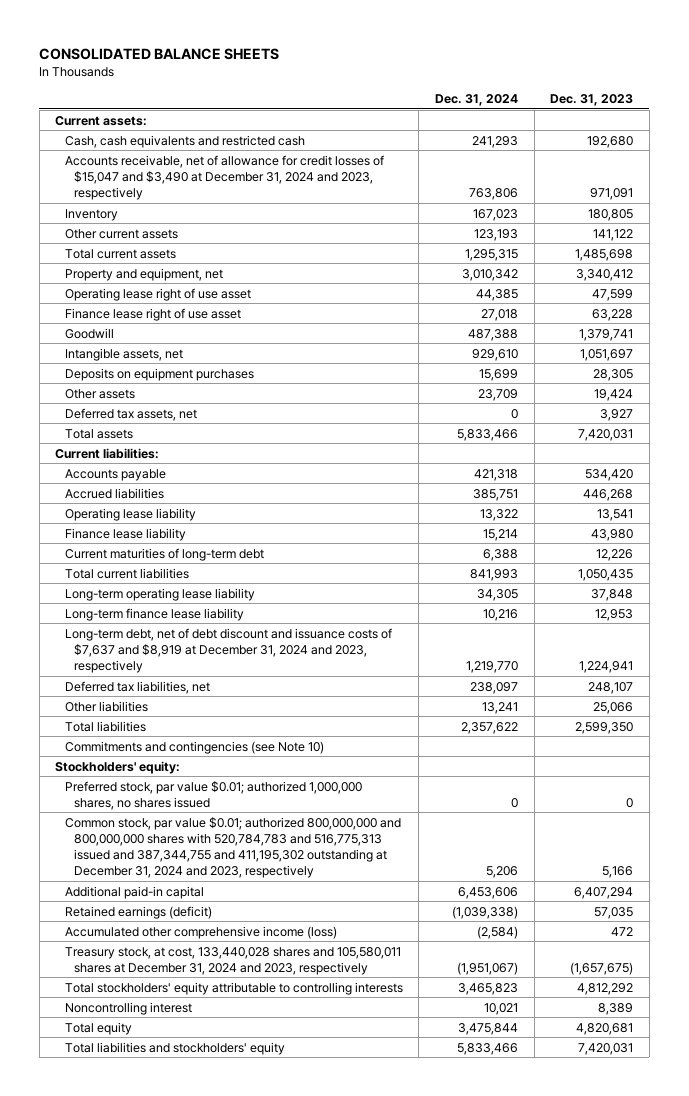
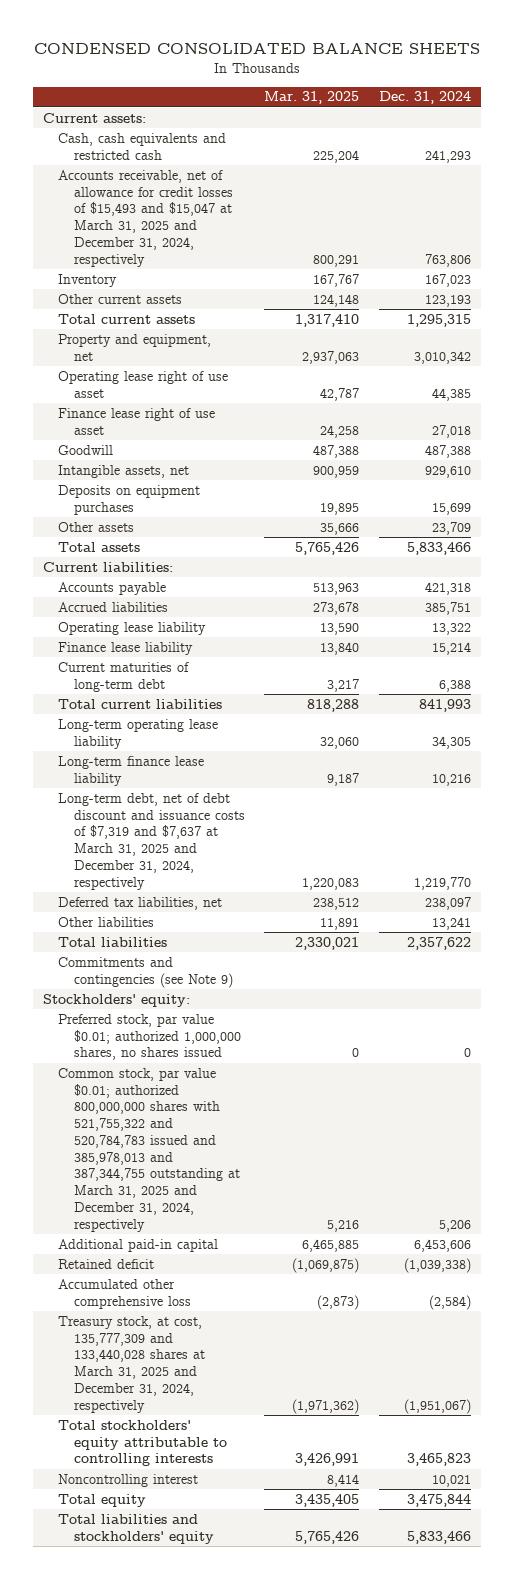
- CONSOLIDATED BALANCE SHEETS
+ CONDENSED CONSOLIDATED BALANCE SHEETS
- | Dec. 31, 2024 | Dec. 31, 2023
+ | Mar. 31, 2025 | Dec. 31, 2024
- Accounts receivable, net of allowance for credit losses of $15,047 and $3,490 at December 31, 2024 and 2023, respectively | 763,806 | 971,091
+ Accounts receivable, net of allowance for credit losses of $15,493 and $15,047 at March 31, 2025 and December 31, 2024, respectively | 800,291 | 763,806
- Deferred tax assets, net | 0 | 3,927
- Long-term debt, net of debt discount and issuance costs of $7,637 and $8,919 at December 31, 2024 and 2023, respectively | 1,219,770 | 1,224,941
+ Long-term debt, net of debt discount and issuance costs of $7,319 and $7,637 at March 31, 2025 and December 31, 2024, respectively | 1,220,083 | 1,219,770
- Commitments and contingencies (see Note 10)
+ Commitments and contingencies (see Note 9)
- Common stock, par value $0.01; authorized 800,000,000 and 800,000,000 shares with 520,784,783 and 516,775,313 issued and 387,344,755 and 411,195,302 outstanding at December 31, 2024 and 2023, respectively | 5,206 | 5,166
+ Common stock, par value $0.01; authorized 800,000,000 shares with 521,755,322 and 520,784,783 issued and 385,978,013 and 387,344,755 outstanding at March 31, 2025 and December 31, 2024, respectively | 5,216 | 5,206
- Retained earnings (deficit) | (1,039,338) | 57,035
- Accumulated other comprehensive income (loss) | (2,584) | 472
- Treasury stock, at cost, 133,440,028 shares and 105,580,011 shares at December 31, 2024 and 2023, respectively | (1,951,067) | (1,657,675)
+ Retained deficit | (1,069,875) | (1,039,338)
+ Accumulated other comprehensive loss | (2,873) | (2,584)
+ Treasury stock, at cost, 135,777,309 and 133,440,028 shares at March 31, 2025 and December 31, 2024, respectively | (1,971,362) | (1,951,067)

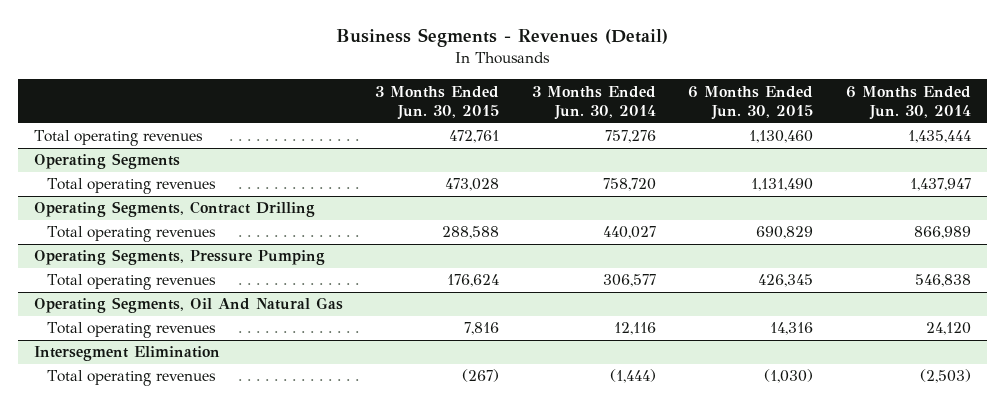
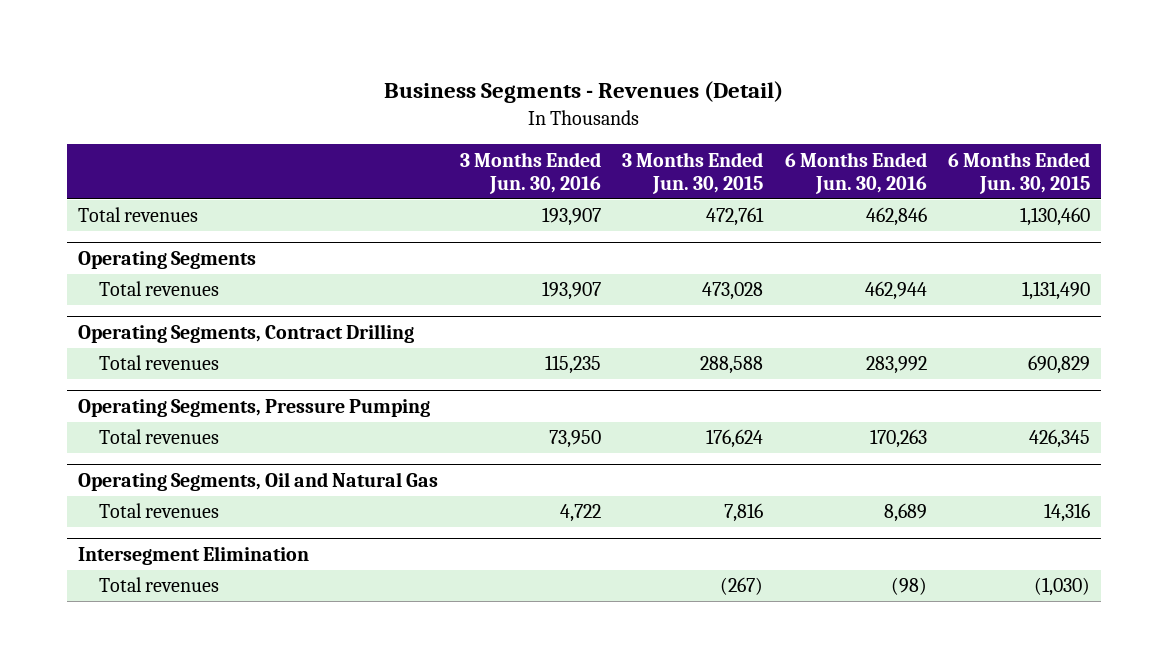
- | 3 Months Ended Jun. 30, 2015 | 3 Months Ended Jun. 30, 2014 | 6 Months Ended Jun. 30, 2015 | 6 Months Ended Jun. 30, 2014
+ | 3 Months Ended Jun. 30, 2016 | 3 Months Ended Jun. 30, 2015 | 6 Months Ended Jun. 30, 2016 | 6 Months Ended Jun. 30, 2015
- Total operating revenues | 472,761 | 757,276 | 1,130,460 | 1,435,444
+ Total revenues | 193,907 | 472,761 | 462,846 | 1,130,460
@ Operating Segments
- Total operating revenues | 473,028 | 758,720 | 1,131,490 | 1,437,947
+ Total revenues | 193,907 | 473,028 | 462,944 | 1,131,490
@ Operating Segments, Contract Drilling
- Total operating revenues | 288,588 | 440,027 | 690,829 | 866,989
+ Total revenues | 115,235 | 288,588 | 283,992 | 690,829
@ Operating Segments, Pressure Pumping
- Total operating revenues | 176,624 | 306,577 | 426,345 | 546,838
- Operating Segments, Oil And Natural Gas
- Total operating revenues | 7,816 | 12,116 | 14,316 | 24,120
@ Operating Segments, Pressure Pumping
+ Total revenues | 73,950 | 176,624 | 170,263 | 426,345
+ Operating Segments, Oil and Natural Gas
+ Total revenues | 4,722 | 7,816 | 8,689 | 14,316
@ Intersegment Elimination
- Total operating revenues | (267) | (1,444) | (1,030) | (2,503)
+ Total revenues | | (267) | (98) | (1,030)

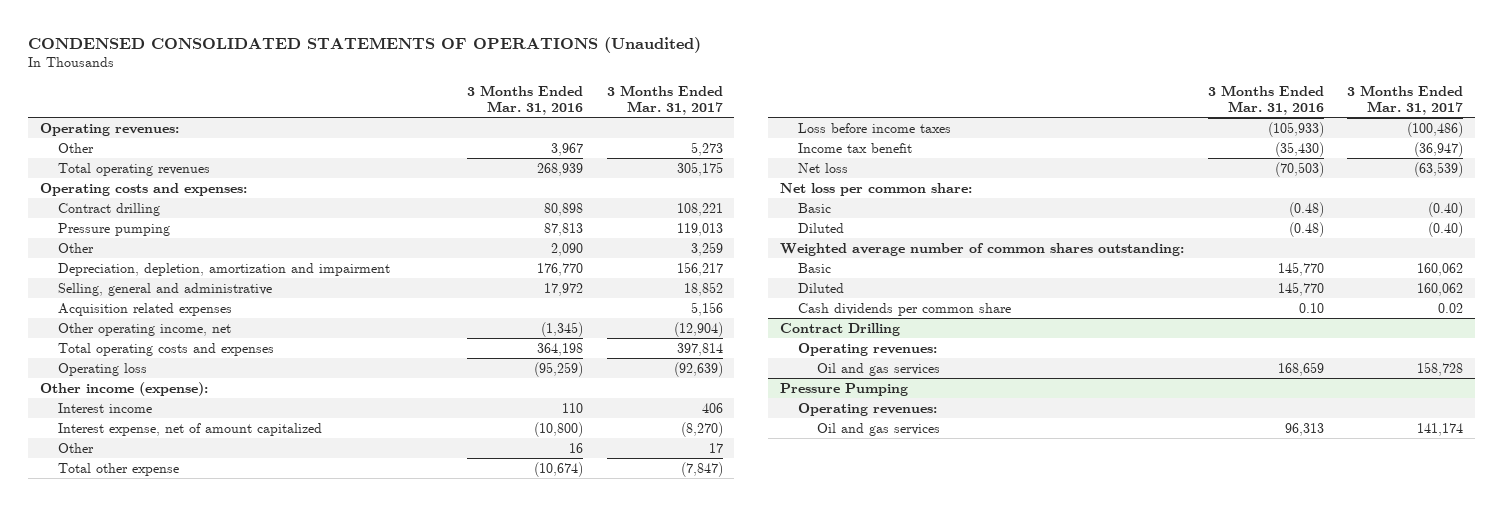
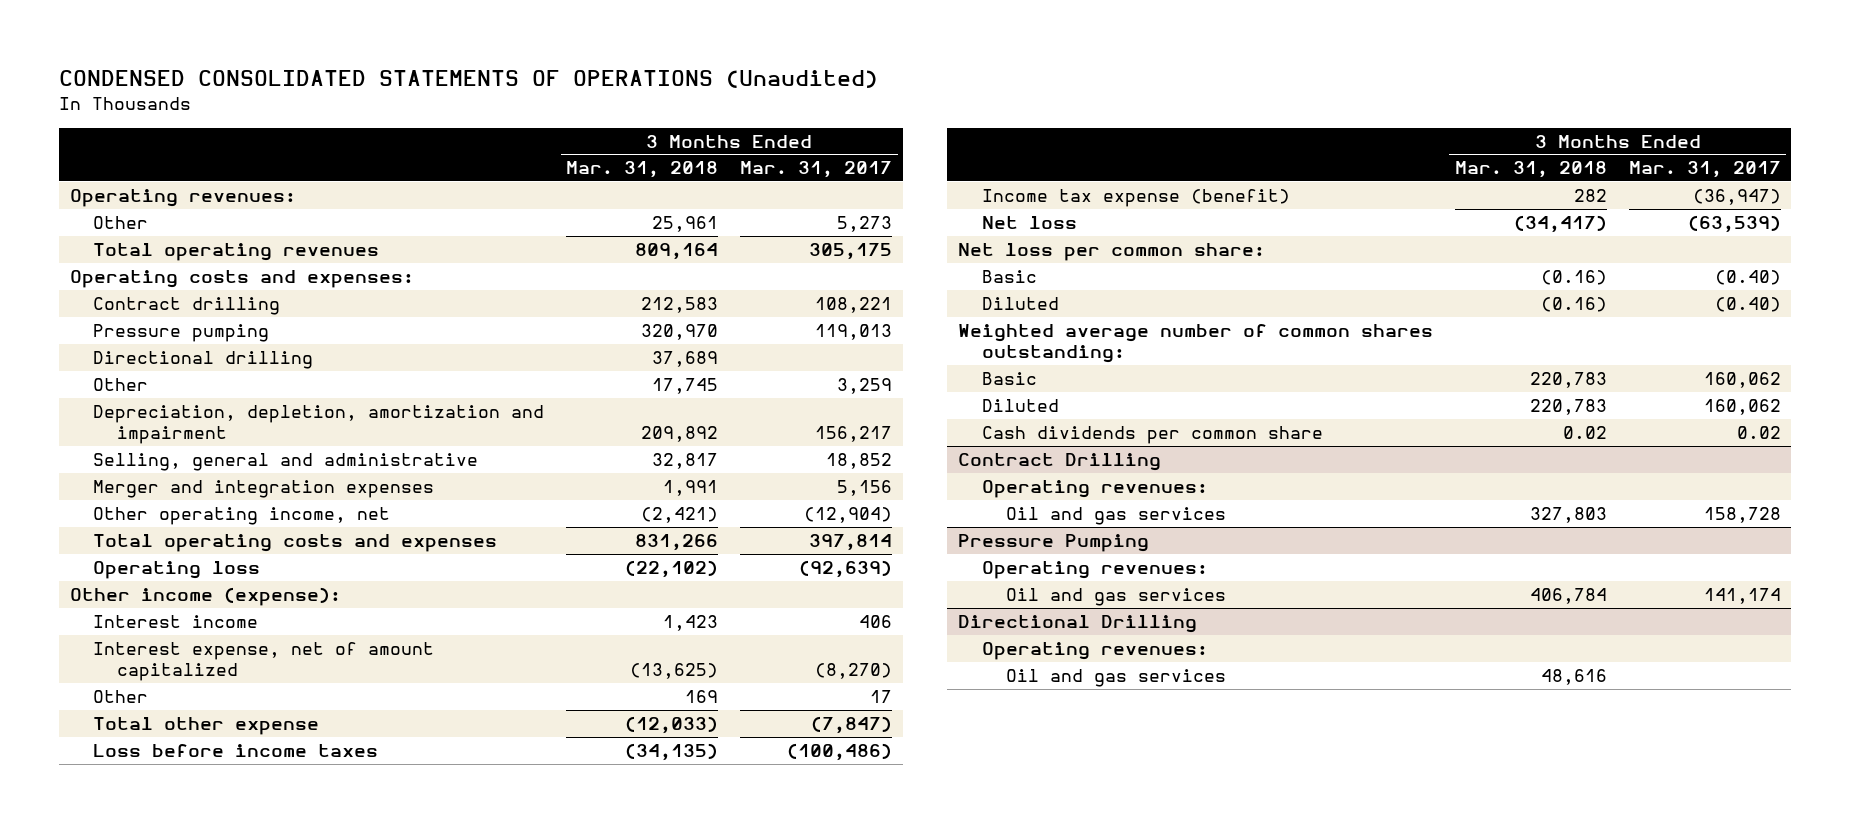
- | 3 Months Ended Mar. 31, 2016 | 3 Months Ended Mar. 31, 2017
+ | 3 Months Ended Mar. 31, 2018 | 3 Months Ended Mar. 31, 2017
+ Directional drilling | 37,689 |
- Acquisition related expenses | | 5,156
+ Merger and integration expenses | 1,991 | 5,156
- Income tax benefit | (35,430) | (36,947)
+ Income tax expense (benefit) | 282 | (36,947)
+ Directional Drilling
+ Operating revenues:
+ Oil and gas services | 48,616 |

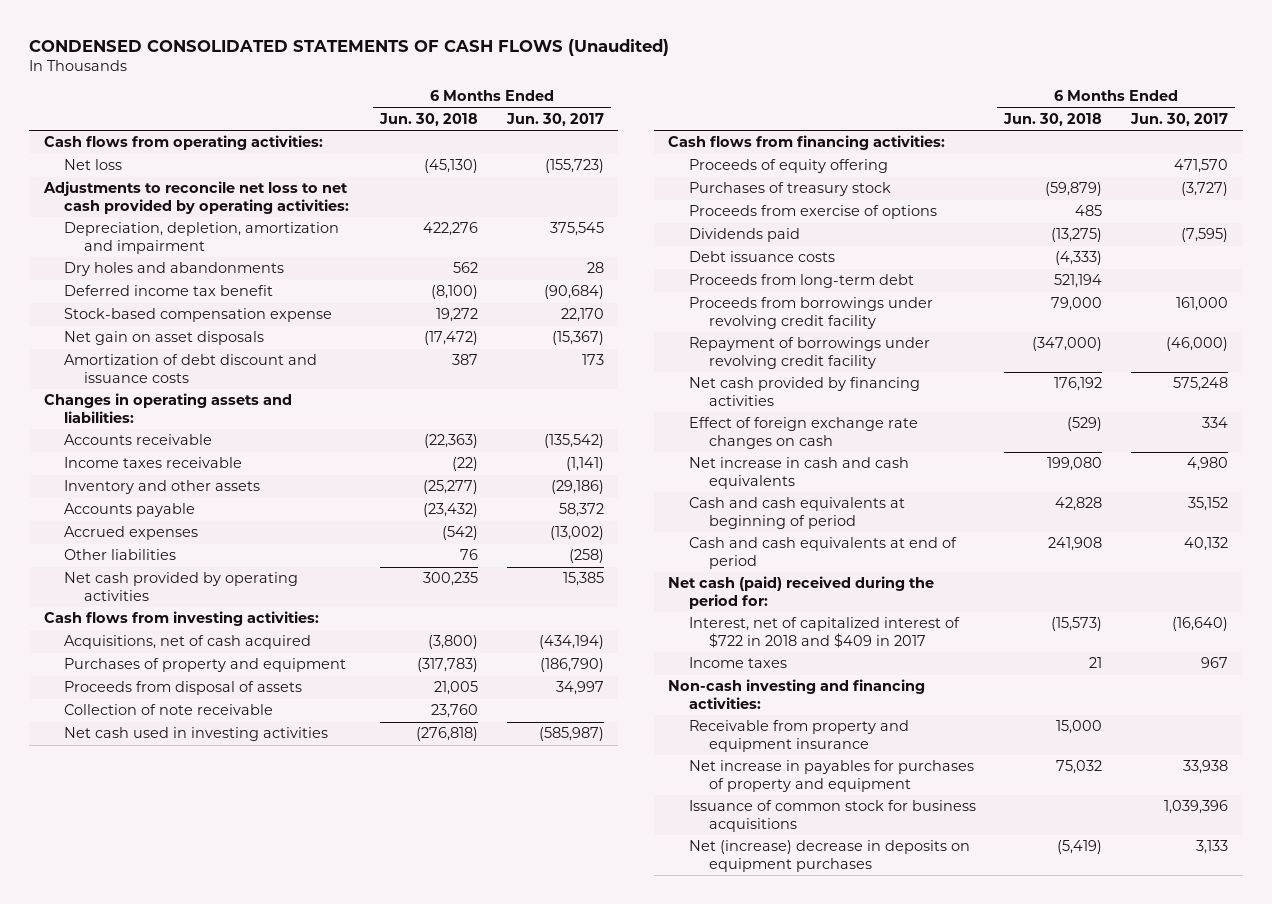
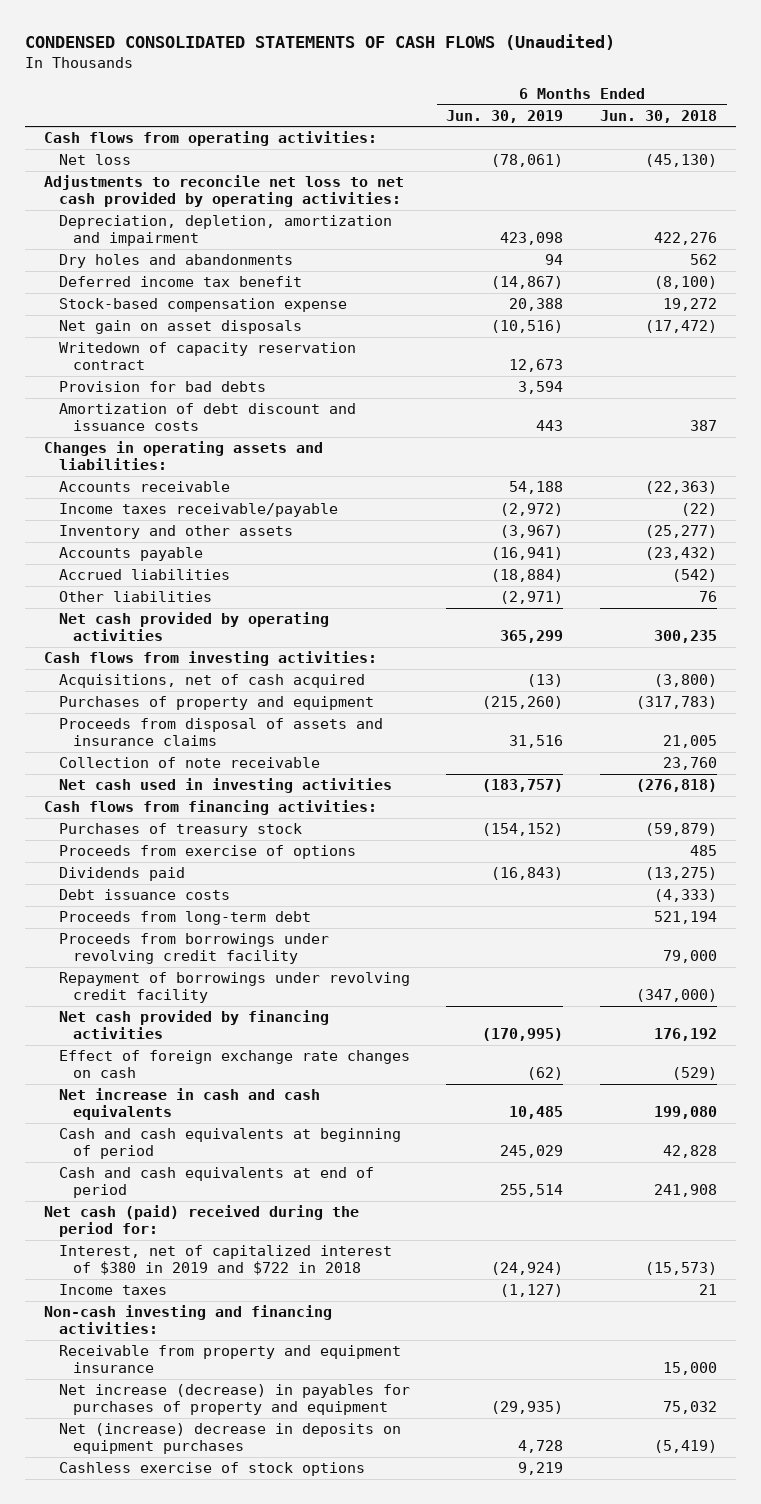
- | 6 Months Ended Jun. 30, 2018 | 6 Months Ended Jun. 30, 2017
+ | 6 Months Ended Jun. 30, 2019 | 6 Months Ended Jun. 30, 2018
+ Writedown of capacity reservation contract | 12,673 |
+ Provision for bad debts | 3,594 |
- Income taxes receivable | (22) | (1,141)
+ Income taxes receivable/payable | (2,972) | (22)
- Accrued expenses | (542) | (13,002)
+ Accrued liabilities | (18,884) | (542)
- Proceeds from disposal of assets | 21,005 | 34,997
+ Proceeds from disposal of assets and insurance claims | 31,516 | 21,005
- Proceeds of equity offering | | 471,570
- Interest, net of capitalized interest of $722 in 2018 and $409 in 2017 | (15,573) | (16,640)
+ Interest, net of capitalized interest of $380 in 2019 and $722 in 2018 | (24,924) | (15,573)
- Net increase in payables for purchases of property and equipment | 75,032 | 33,938
- Issuance of common stock for business acquisitions | | 1,039,396
+ Net increase (decrease) in payables for purchases of property and equipment | (29,935) | 75,032
+ Cashless exercise of stock options | 9,219 |

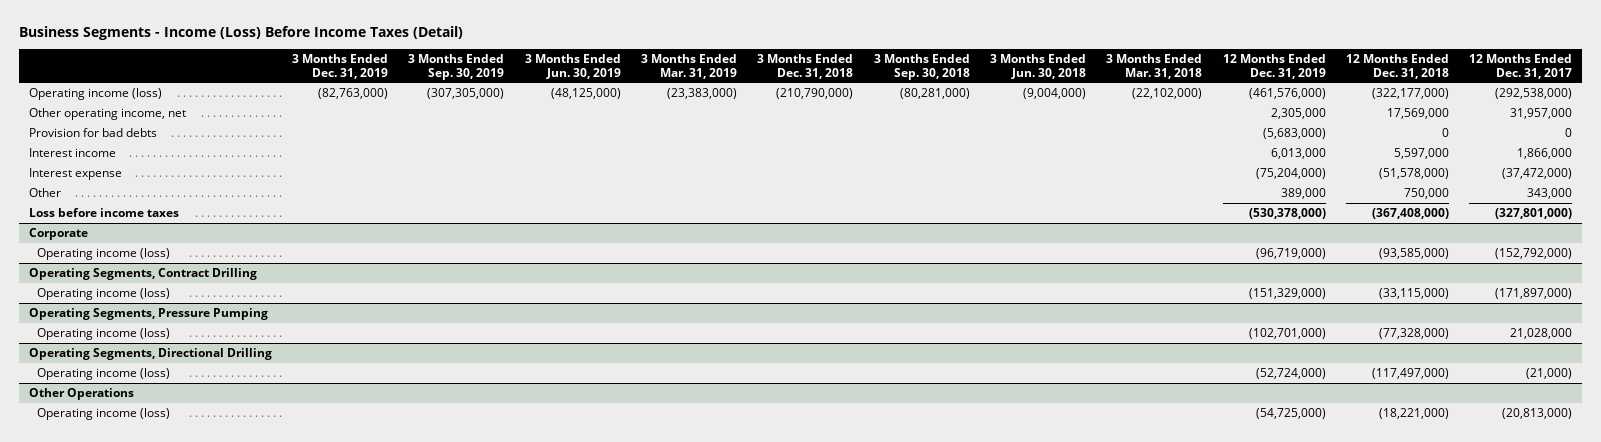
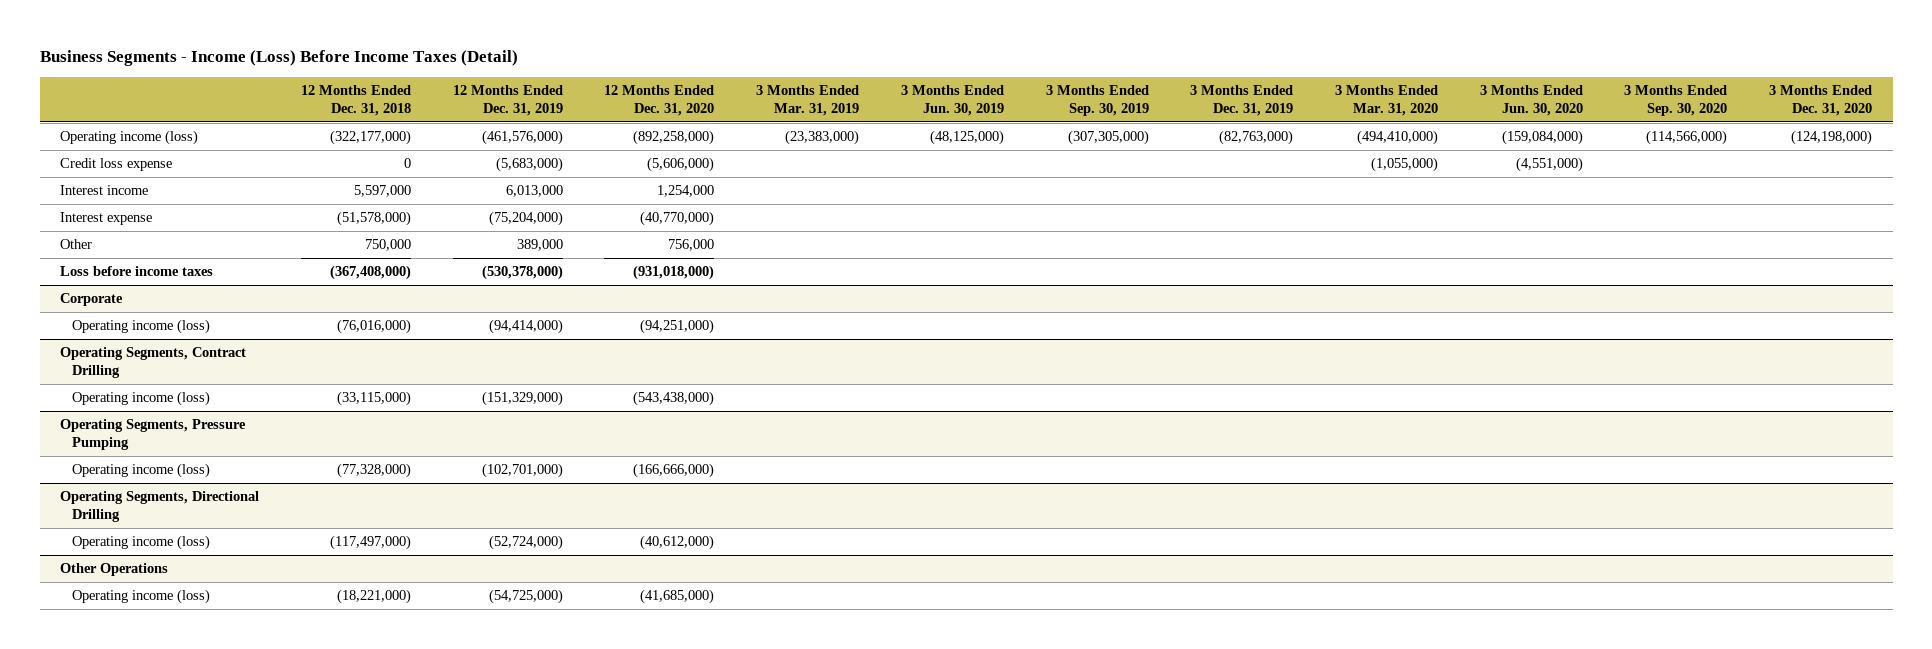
- | 3 Months Ended Dec. 31, 2019 | 3 Months Ended Sep. 30, 2019 | 3 Months Ended Jun. 30, 2019 | 3 Months Ended Mar. 31, 2019 | 3 Months Ended Dec. 31, 2018 | 3 Months Ended Sep. 30, 2018 | 3 Months Ended Jun. 30, 2018 | 3 Months Ended Mar. 31, 2018 | 12 Months Ended Dec. 31, 2019 | 12 Months Ended Dec. 31, 2018 | 12 Months Ended Dec. 31, 2017
+ | 12 Months Ended Dec. 31, 2018 | 12 Months Ended Dec. 31, 2019 | 12 Months Ended Dec. 31, 2020 | 3 Months Ended Mar. 31, 2019 | 3 Months Ended Jun. 30, 2019 | 3 Months Ended Sep. 30, 2019 | 3 Months Ended Dec. 31, 2019 | 3 Months Ended Mar. 31, 2020 | 3 Months Ended Jun. 30, 2020 | 3 Months Ended Sep. 30, 2020 | 3 Months Ended Dec. 31, 2020
- Other operating income, net | | | | | | | | | 2,305,000 | 17,569,000 | 31,957,000
- Provision for bad debts | | | | | | | | | (5,683,000) | 0 | 0
+ Credit loss expense | 0 | (5,683,000) | (5,606,000) | | | | | (1,055,000) | (4,551,000) | |
@ Corporate
- Operating income (loss) | | | | | | | | | (96,719,000) | (93,585,000) | (152,792,000)
+ Operating income (loss) | (76,016,000) | (94,414,000) | (94,251,000) | | | | | | | |

